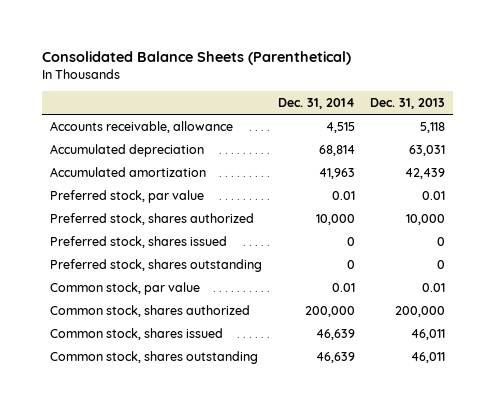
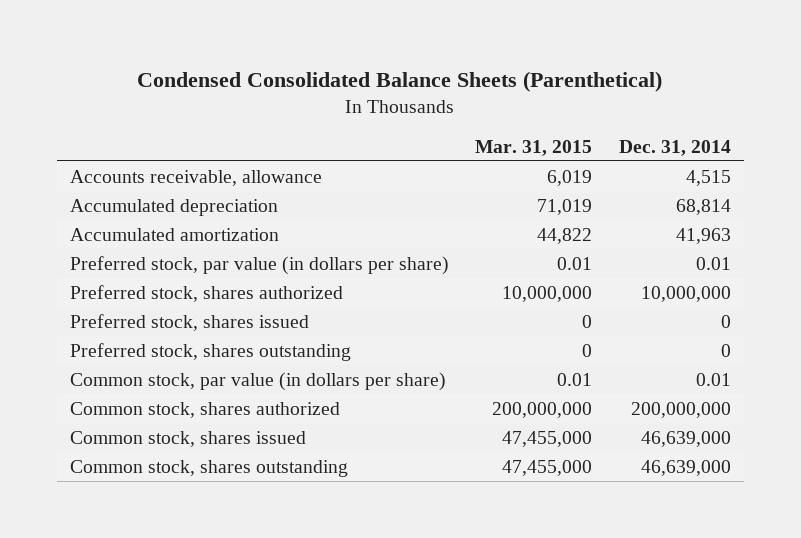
- Consolidated Balance Sheets (Parenthetical)
+ Condensed Consolidated Balance Sheets (Parenthetical)
- | Dec. 31, 2014 | Dec. 31, 2013
+ | Mar. 31, 2015 | Dec. 31, 2014
- Preferred stock, par value | 0.01 | 0.01
- Preferred stock, shares authorized | 10,000 | 10,000
+ Preferred stock, par value (in dollars per share) | 0.01 | 0.01
+ Preferred stock, shares authorized | 10,000,000 | 10,000,000
- Common stock, par value | 0.01 | 0.01
- Common stock, shares authorized | 200,000 | 200,000
- Common stock, shares issued | 46,639 | 46,011
- Common stock, shares outstanding | 46,639 | 46,011
+ Common stock, par value (in dollars per share) | 0.01 | 0.01
+ Common stock, shares authorized | 200,000,000 | 200,000,000
+ Common stock, shares issued | 47,455,000 | 46,639,000
+ Common stock, shares outstanding | 47,455,000 | 46,639,000

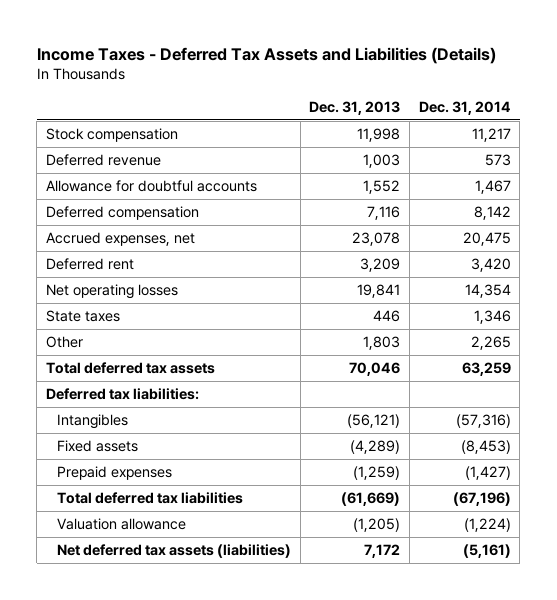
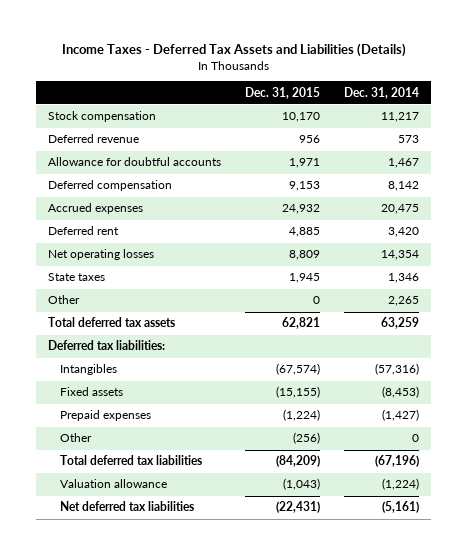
- | Dec. 31, 2013 | Dec. 31, 2014
+ | Dec. 31, 2015 | Dec. 31, 2014
- Accrued expenses, net | 23,078 | 20,475
+ Accrued expenses | 24,932 | 20,475
+ Other | (256) | 0
- Net deferred tax assets (liabilities) | 7,172 | (5,161)
+ Net deferred tax liabilities | (22,431) | (5,161)

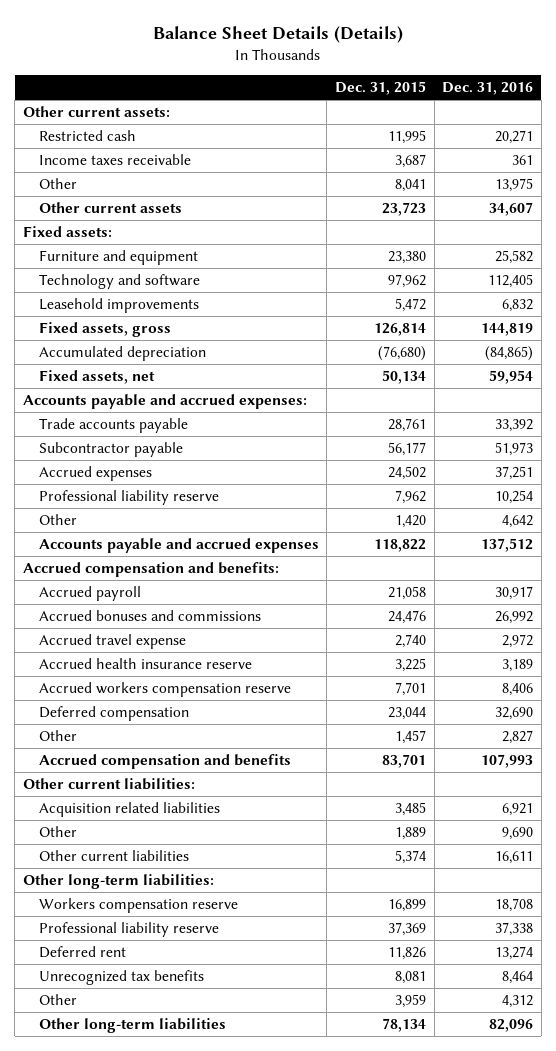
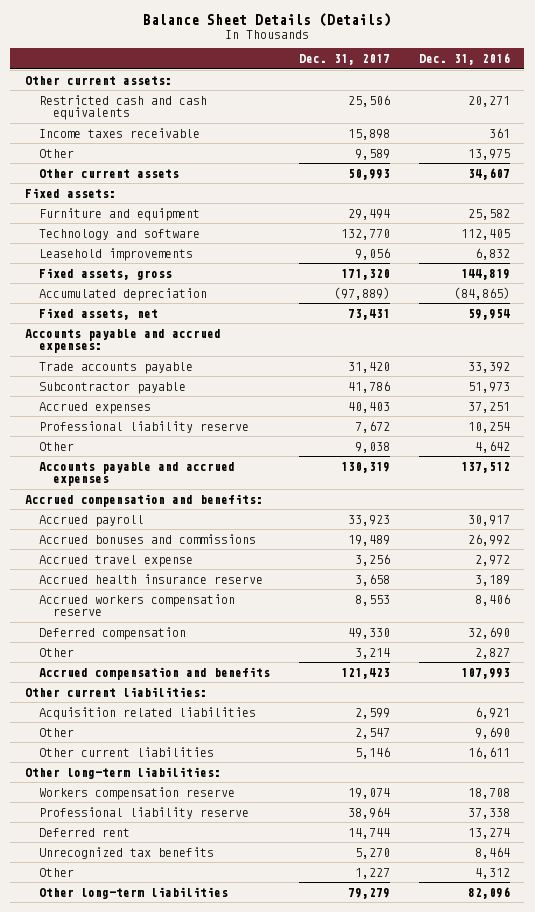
- | Dec. 31, 2015 | Dec. 31, 2016
+ | Dec. 31, 2017 | Dec. 31, 2016
- Restricted cash | 11,995 | 20,271
+ Restricted cash and cash equivalents | 25,506 | 20,271

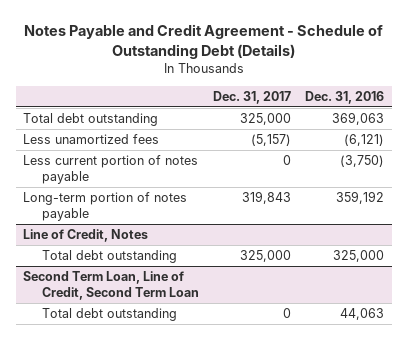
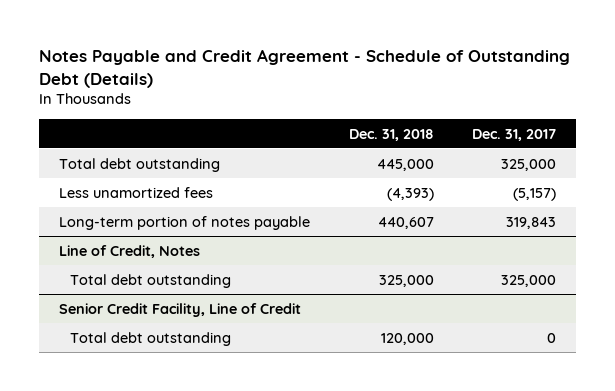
- | Dec. 31, 2017 | Dec. 31, 2016
+ | Dec. 31, 2018 | Dec. 31, 2017
- Less current portion of notes payable | 0 | (3,750)
- Second Term Loan, Line of Credit, Second Term Loan
+ Senior Credit Facility, Line of Credit

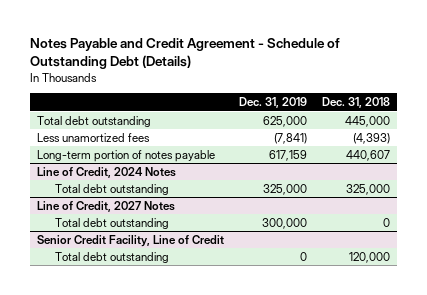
- | Dec. 31, 2018 | Dec. 31, 2017
+ | Dec. 31, 2019 | Dec. 31, 2018
- Line of Credit, Notes
+ Line of Credit, 2024 Notes
+ Line of Credit, 2027 Notes
+ Total debt outstanding | 300,000 | 0

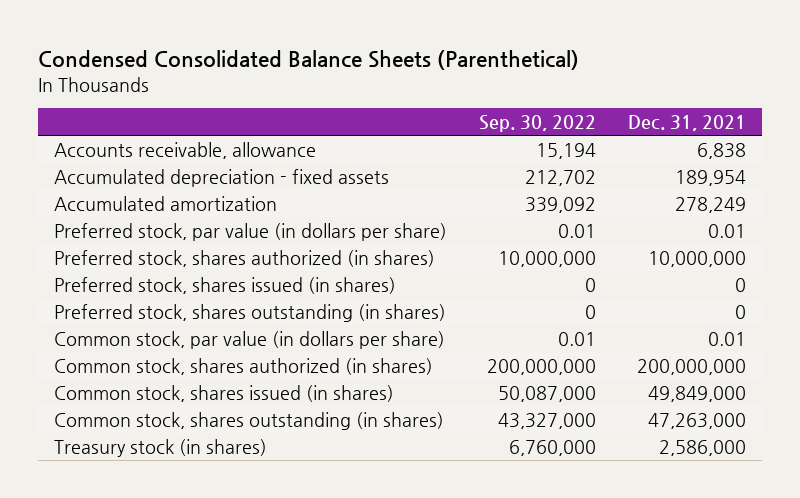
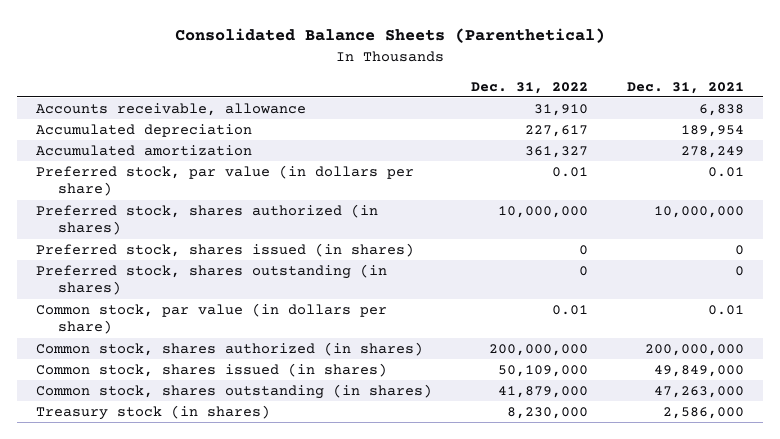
- Condensed Consolidated Balance Sheets (Parenthetical)
+ Consolidated Balance Sheets (Parenthetical)
- | Sep. 30, 2022 | Dec. 31, 2021
+ | Dec. 31, 2022 | Dec. 31, 2021
- Accumulated depreciation - fixed assets | 212,702 | 189,954
+ Accumulated depreciation | 227,617 | 189,954

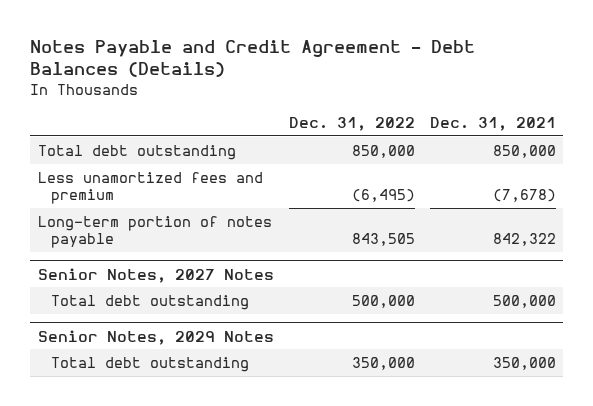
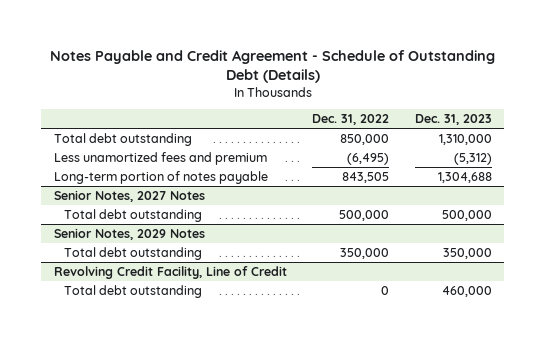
- Notes Payable and Credit Agreement - Debt Balances (Details)
+ Notes Payable and Credit Agreement - Schedule of Outstanding Debt (Details)
- | Dec. 31, 2022 | Dec. 31, 2021
+ | Dec. 31, 2022 | Dec. 31, 2023
+ Revolving Credit Facility, Line of Credit
+ Total debt outstanding | 0 | 460,000

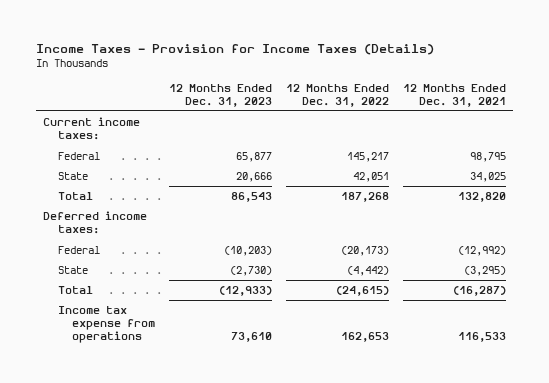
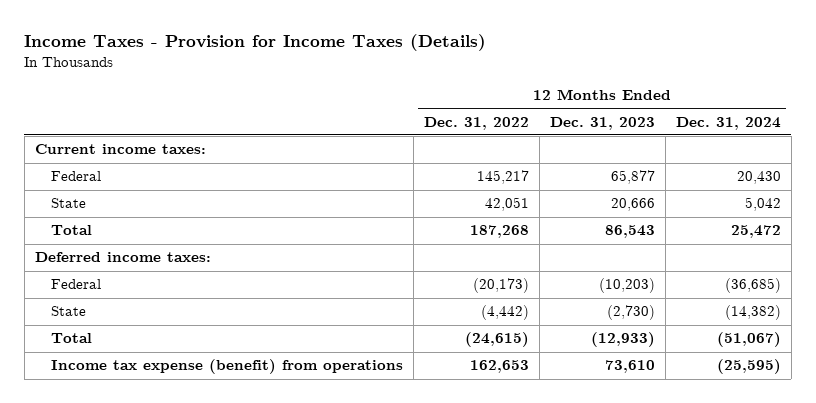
- | 12 Months Ended Dec. 31, 2023 | 12 Months Ended Dec. 31, 2022 | 12 Months Ended Dec. 31, 2021
+ | 12 Months Ended Dec. 31, 2022 | 12 Months Ended Dec. 31, 2023 | 12 Months Ended Dec. 31, 2024
- Income tax expense from operations | 73,610 | 162,653 | 116,533
+ Income tax expense (benefit) from operations | 162,653 | 73,610 | (25,595)

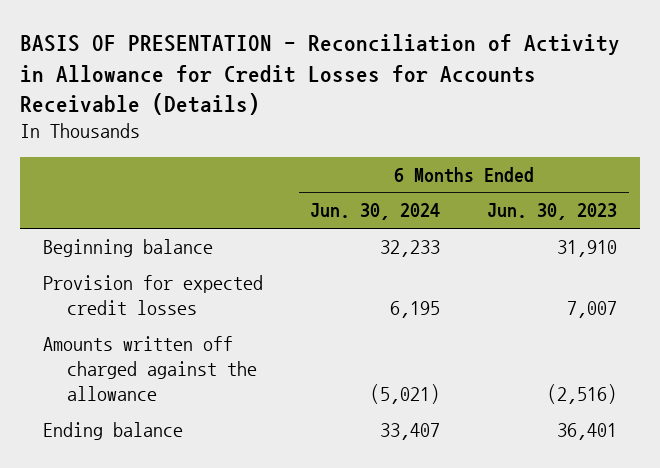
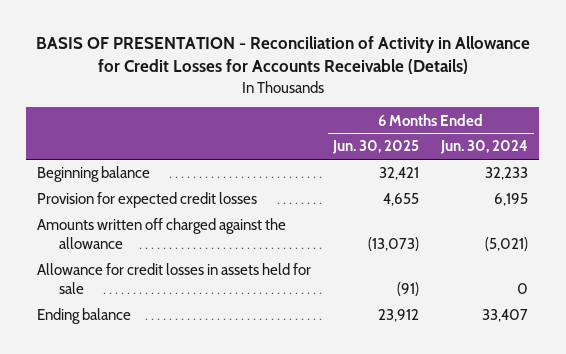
- | 6 Months Ended Jun. 30, 2024 | 6 Months Ended Jun. 30, 2023
+ | 6 Months Ended Jun. 30, 2025 | 6 Months Ended Jun. 30, 2024
+ Allowance for credit losses in assets held for sale | (91) | 0

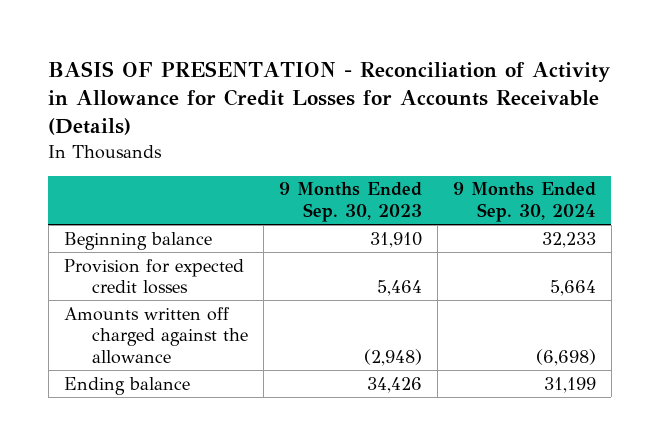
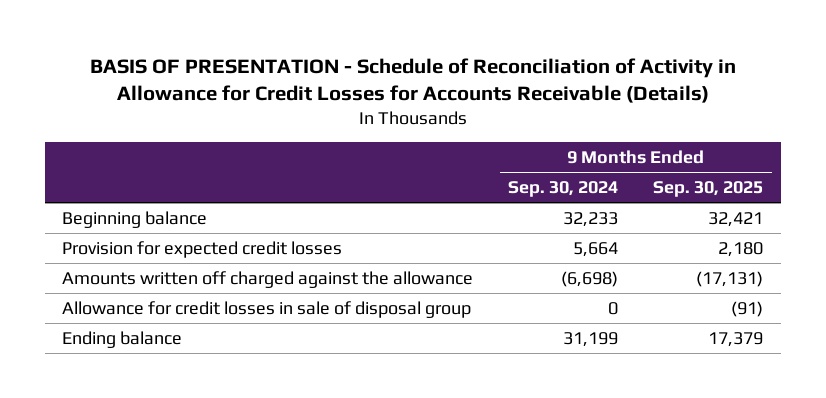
- BASIS OF PRESENTATION - Reconciliation of Activity in Allowance for Credit Losses for Accounts Receivable (Details)
+ BASIS OF PRESENTATION - Schedule of Reconciliation of Activity in Allowance for Credit Losses for Accounts Receivable (Details)
- | 9 Months Ended Sep. 30, 2023 | 9 Months Ended Sep. 30, 2024
+ | 9 Months Ended Sep. 30, 2024 | 9 Months Ended Sep. 30, 2025
+ Allowance for credit losses in sale of disposal group | 0 | (91)

